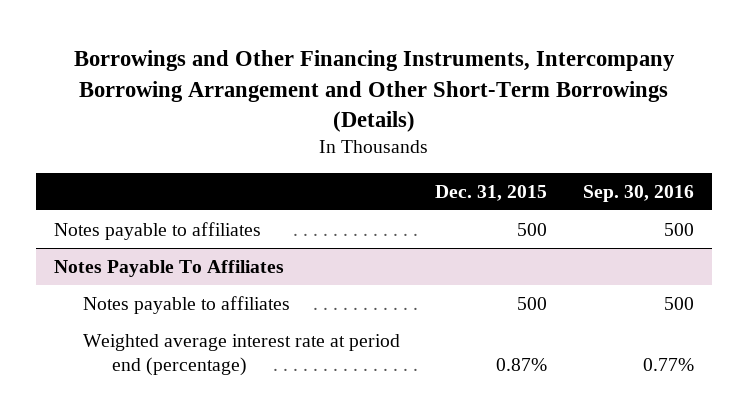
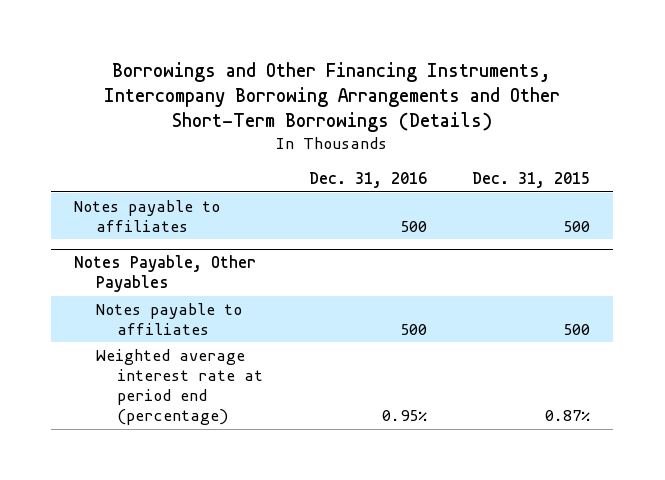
- Borrowings and Other Financing Instruments, Intercompany Borrowing Arrangement and Other Short-Term Borrowings (Details)
+ Borrowings and Other Financing Instruments, Intercompany Borrowing Arrangements and Other Short-Term Borrowings (Details)
- | Dec. 31, 2015 | Sep. 30, 2016
+ | Dec. 31, 2016 | Dec. 31, 2015
- Notes Payable To Affiliates
+ Notes Payable, Other Payables

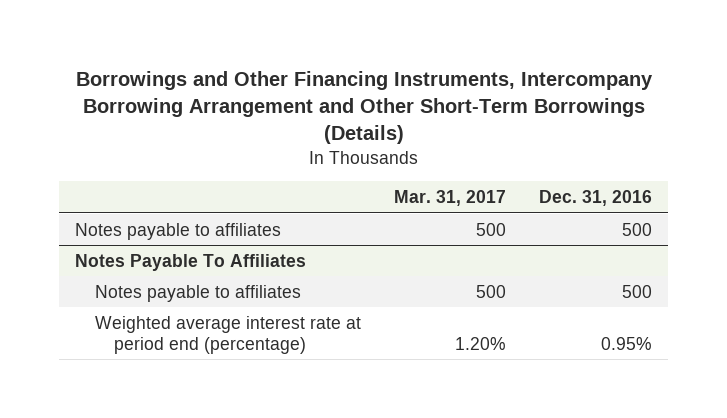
- Borrowings and Other Financing Instruments, Intercompany Borrowing Arrangements and Other Short-Term Borrowings (Details)
+ Borrowings and Other Financing Instruments, Intercompany Borrowing Arrangement and Other Short-Term Borrowings (Details)
- | Dec. 31, 2016 | Dec. 31, 2015
+ | Mar. 31, 2017 | Dec. 31, 2016
- Notes Payable, Other Payables
+ Notes Payable To Affiliates

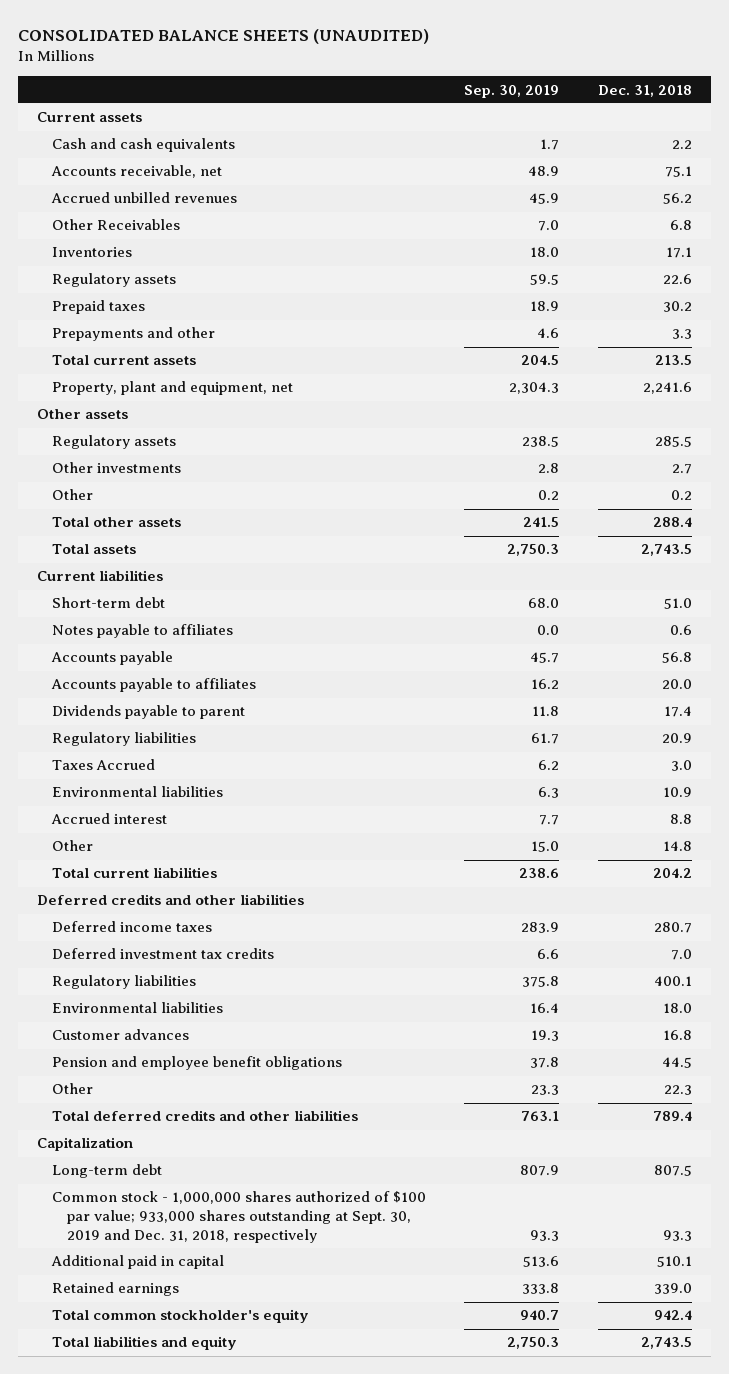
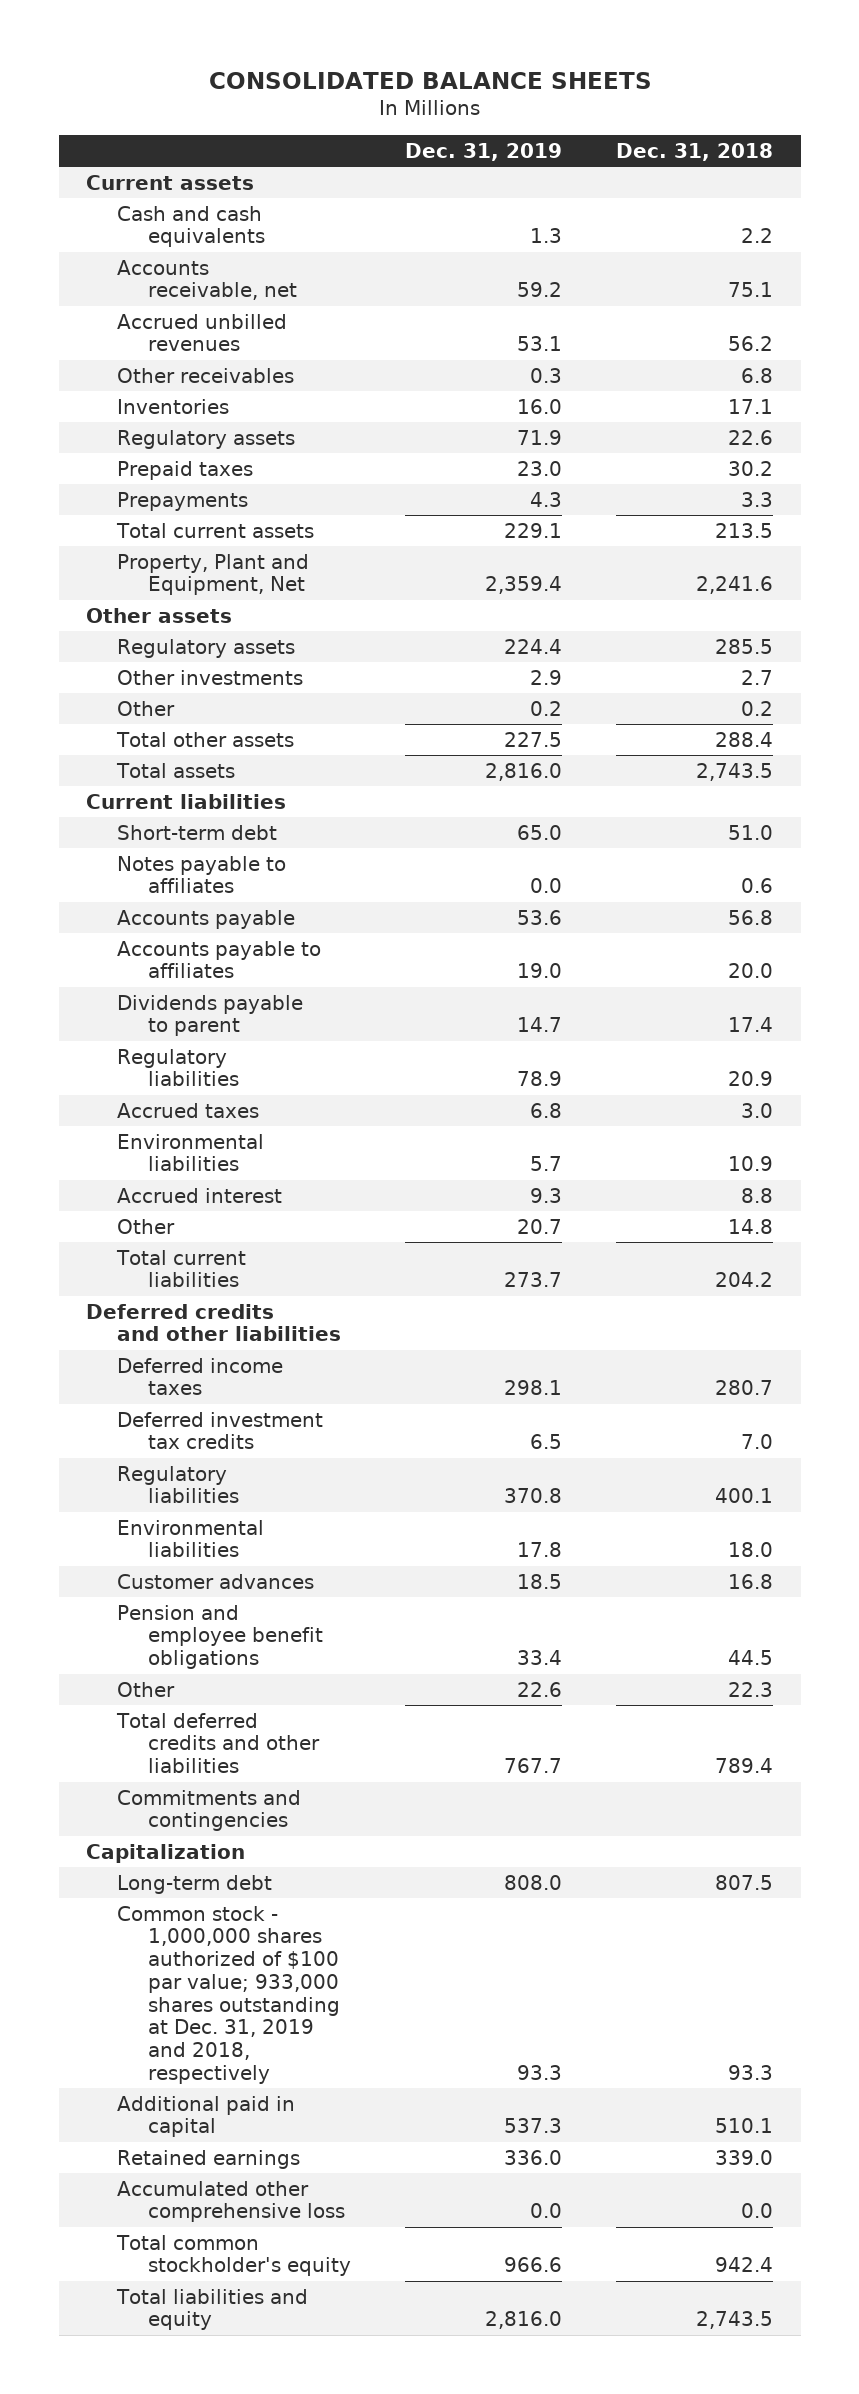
- CONSOLIDATED BALANCE SHEETS (UNAUDITED)
+ CONSOLIDATED BALANCE SHEETS
- | Sep. 30, 2019 | Dec. 31, 2018
+ | Dec. 31, 2019 | Dec. 31, 2018
- Other Receivables | 7.0 | 6.8
+ Other receivables | 0.3 | 6.8
- Prepayments and other | 4.6 | 3.3
+ Prepayments | 4.3 | 3.3
- Property, plant and equipment, net | 2,304.3 | 2,241.6
+ Property, Plant and Equipment, Net | 2,359.4 | 2,241.6
- Taxes Accrued | 6.2 | 3.0
+ Accrued taxes | 6.8 | 3.0
+ Commitments and contingencies
- Common stock - 1,000,000 shares authorized of $100 par value; 933,000 shares outstanding at Sept. 30, 2019 and Dec. 31, 2018, respectively | 93.3 | 93.3
+ Common stock - 1,000,000 shares authorized of $100 par value; 933,000 shares outstanding at Dec. 31, 2019 and 2018, respectively | 93.3 | 93.3
+ Accumulated other comprehensive loss | 0.0 | 0.0

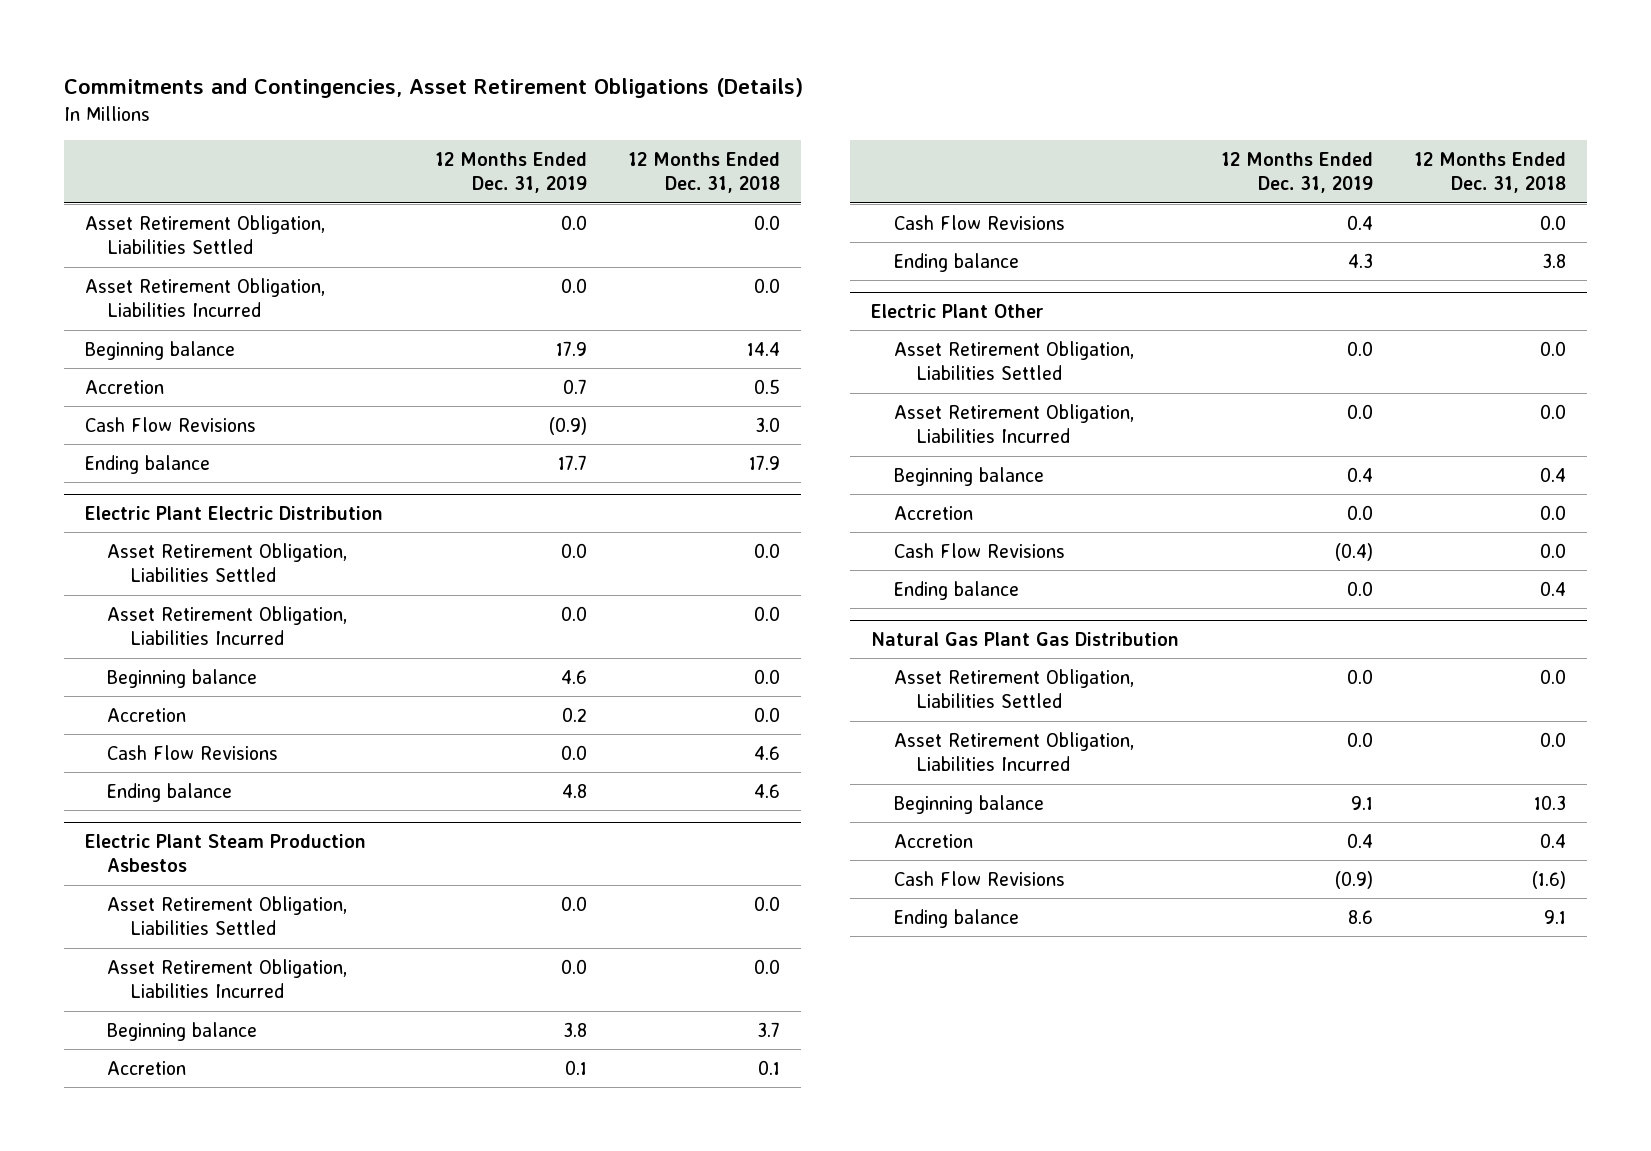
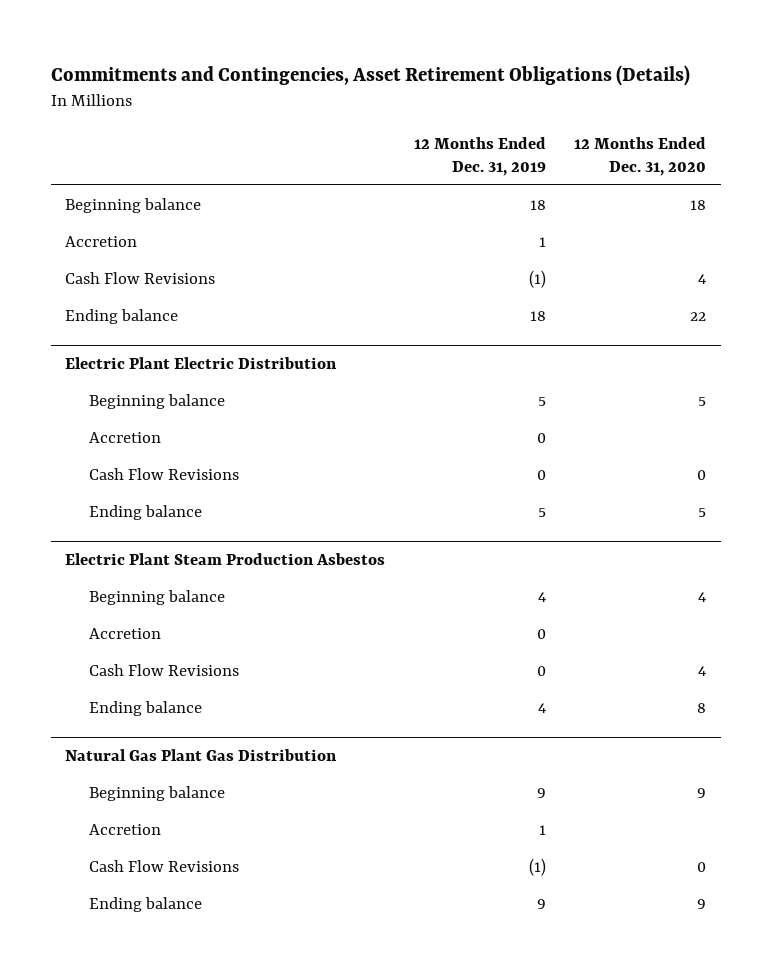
- | 12 Months Ended Dec. 31, 2019 | 12 Months Ended Dec. 31, 2018
+ | 12 Months Ended Dec. 31, 2019 | 12 Months Ended Dec. 31, 2020
- Asset Retirement Obligation, Liabilities Settled | 0.0 | 0.0
- Asset Retirement Obligation, Liabilities Incurred | 0.0 | 0.0
- Beginning balance | 17.9 | 14.4
- Accretion | 0.7 | 0.5
- Cash Flow Revisions | (0.9) | 3.0
- Ending balance | 17.7 | 17.9
+ Beginning balance | 18 | 18
+ Accretion | 1 |
+ Cash Flow Revisions | (1) | 4
+ Ending balance | 18 | 22
@ Electric Plant Electric Distribution
- Asset Retirement Obligation, Liabilities Settled | 0.0 | 0.0
- Asset Retirement Obligation, Liabilities Incurred | 0.0 | 0.0
- Beginning balance | 4.6 | 0.0
- Accretion | 0.2 | 0.0
- Cash Flow Revisions | 0.0 | 4.6
- Ending balance | 4.8 | 4.6
+ Beginning balance | 5 | 5
+ Accretion | 0 |
+ Cash Flow Revisions | 0 | 0
+ Ending balance | 5 | 5
@ Electric Plant Steam Production Asbestos
- Asset Retirement Obligation, Liabilities Settled | 0.0 | 0.0
- Asset Retirement Obligation, Liabilities Incurred | 0.0 | 0.0
- Beginning balance | 3.8 | 3.7
- Accretion | 0.1 | 0.1
- Cash Flow Revisions | 0.4 | 0.0
- Ending balance | 4.3 | 3.8
- Electric Plant Other
- Asset Retirement Obligation, Liabilities Settled | 0.0 | 0.0
- Asset Retirement Obligation, Liabilities Incurred | 0.0 | 0.0
- Beginning balance | 0.4 | 0.4
- Accretion | 0.0 | 0.0
- Cash Flow Revisions | (0.4) | 0.0
- Ending balance | 0.0 | 0.4
@ Electric Plant Steam Production Asbestos
+ Beginning balance | 4 | 4
+ Accretion | 0 |
+ Cash Flow Revisions | 0 | 4
+ Ending balance | 4 | 8
@ Natural Gas Plant Gas Distribution
- Asset Retirement Obligation, Liabilities Settled | 0.0 | 0.0
- Asset Retirement Obligation, Liabilities Incurred | 0.0 | 0.0
- Beginning balance | 9.1 | 10.3
- Accretion | 0.4 | 0.4
- Cash Flow Revisions | (0.9) | (1.6)
- Ending balance | 8.6 | 9.1
+ Beginning balance | 9 | 9
+ Accretion | 1 |
+ Cash Flow Revisions | (1) | 0
+ Ending balance | 9 | 9

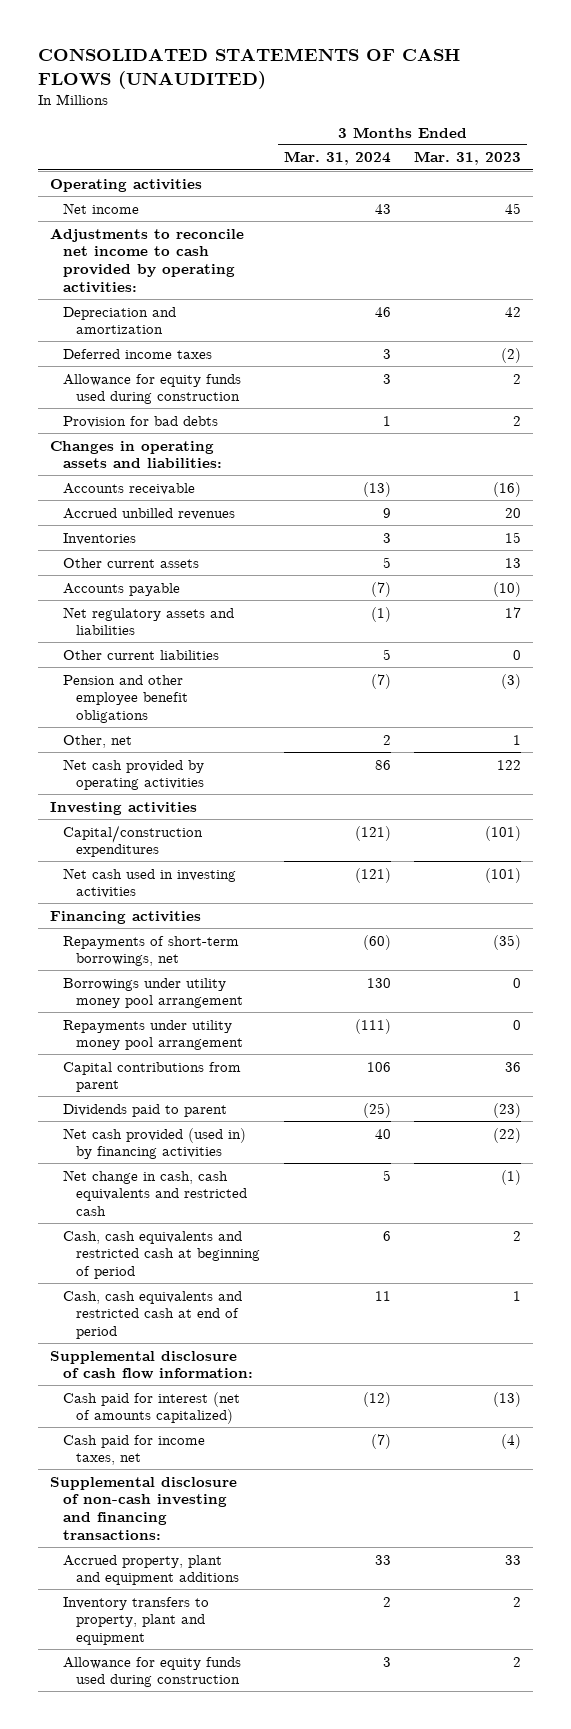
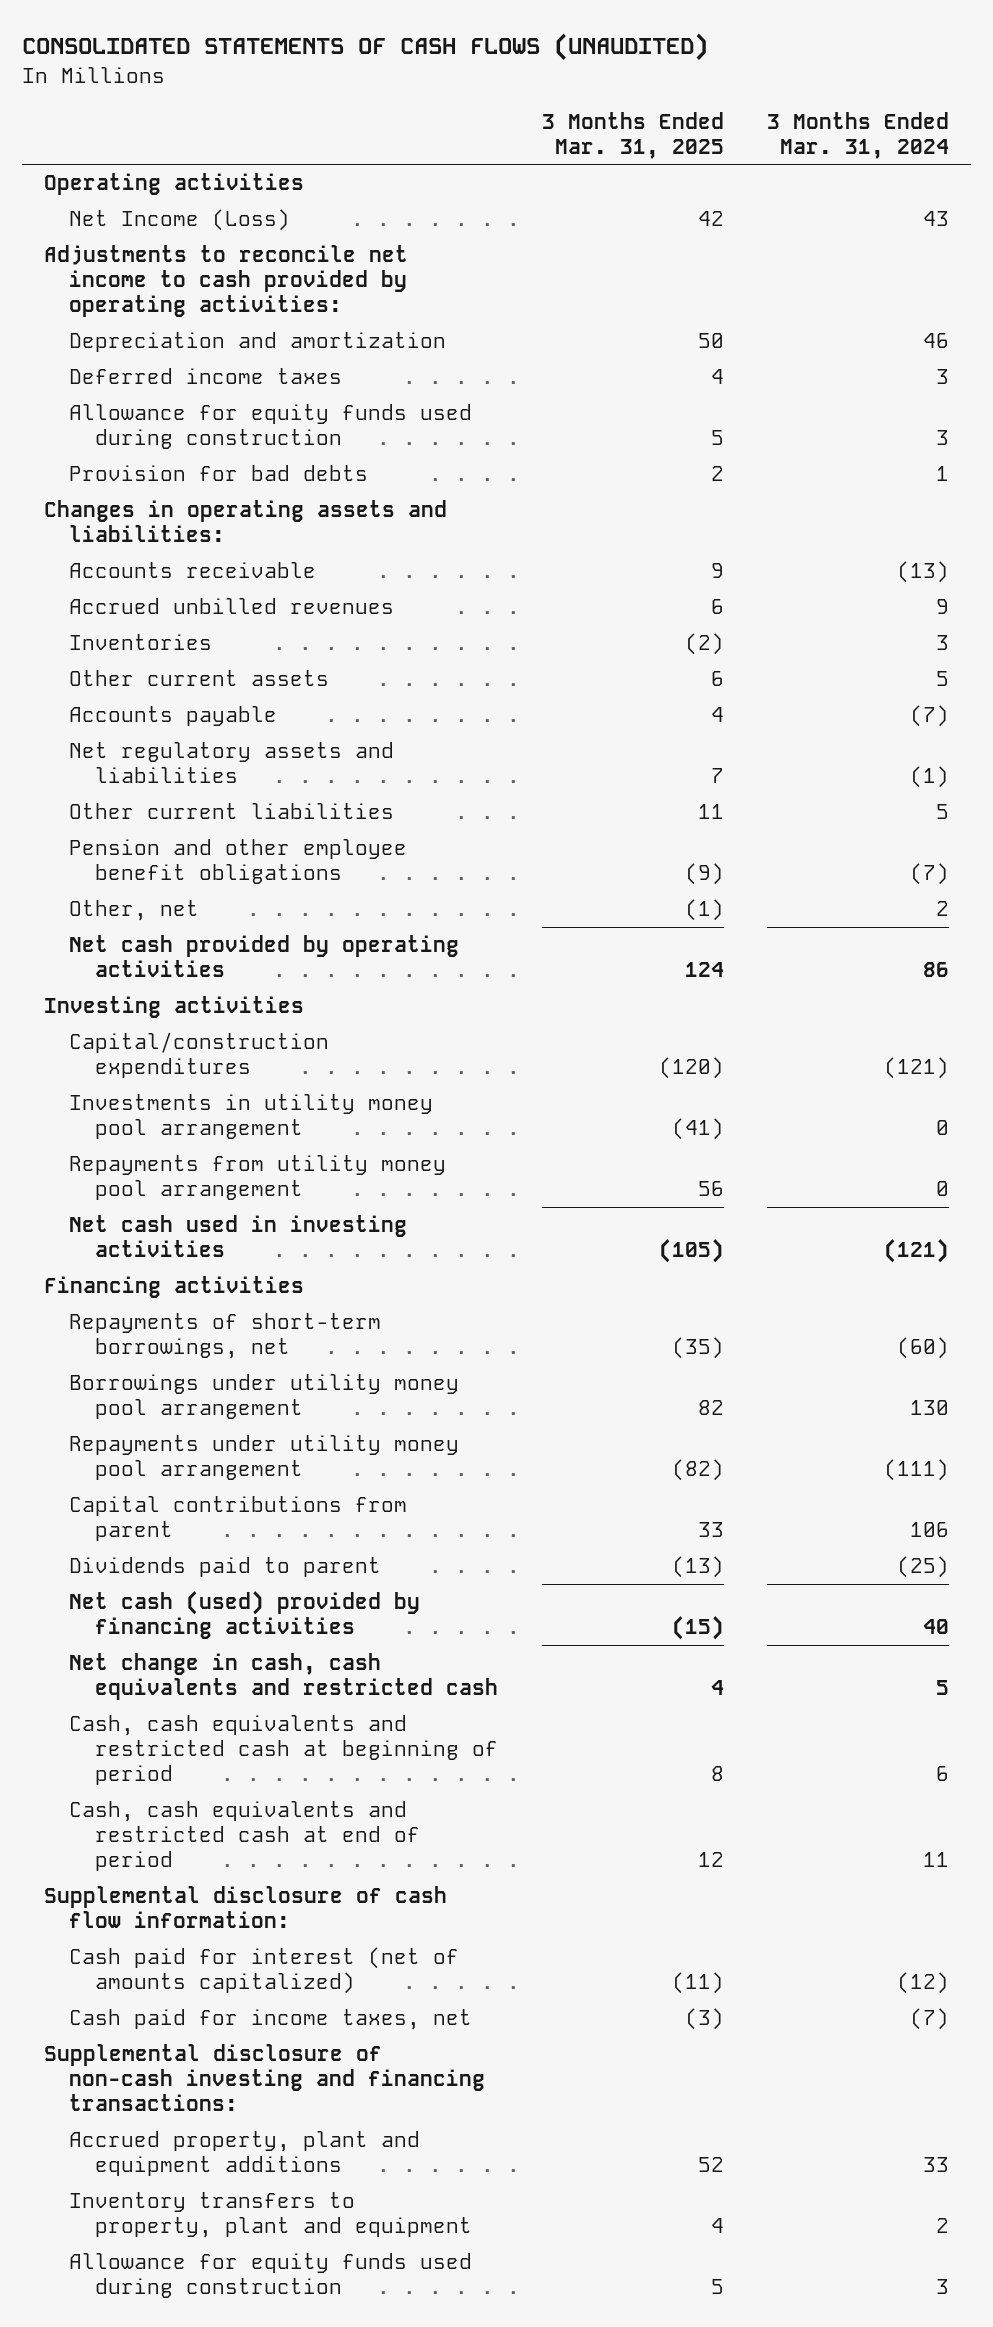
- | 3 Months Ended Mar. 31, 2024 | 3 Months Ended Mar. 31, 2023
+ | 3 Months Ended Mar. 31, 2025 | 3 Months Ended Mar. 31, 2024
- Net income | 43 | 45
+ Net Income (Loss) | 42 | 43
+ Investments in utility money pool arrangement | (41) | 0
+ Repayments from utility money pool arrangement | 56 | 0
- Net cash provided (used in) by financing activities | 40 | (22)
+ Net cash (used) provided by financing activities | (15) | 40

